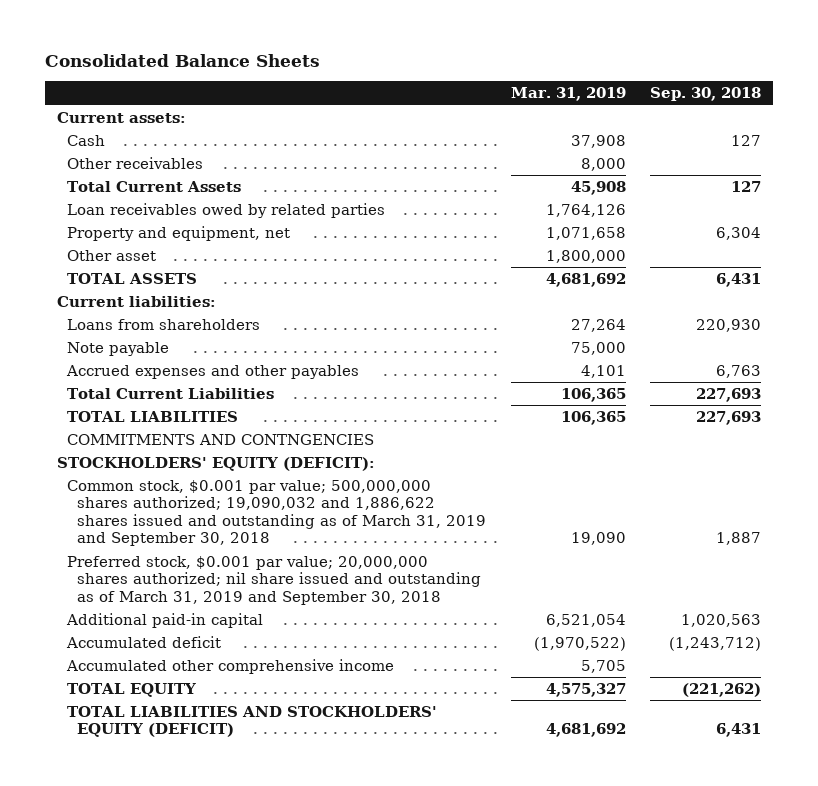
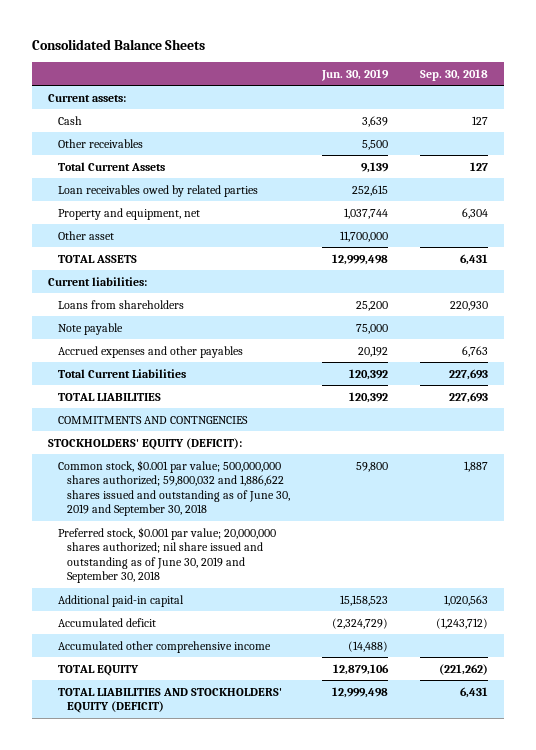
- | Mar. 31, 2019 | Sep. 30, 2018
+ | Jun. 30, 2019 | Sep. 30, 2018
- Common stock, $0.001 par value; 500,000,000 shares authorized; 19,090,032 and 1,886,622 shares issued and outstanding as of March 31, 2019 and September 30, 2018 | 19,090 | 1,887
- Preferred stock, $0.001 par value; 20,000,000 shares authorized; nil share issued and outstanding as of March 31, 2019 and September 30, 2018
+ Common stock, $0.001 par value; 500,000,000 shares authorized; 59,800,032 and 1,886,622 shares issued and outstanding as of June 30, 2019 and September 30, 2018 | 59,800 | 1,887
+ Preferred stock, $0.001 par value; 20,000,000 shares authorized; nil share issued and outstanding as of June 30, 2019 and September 30, 2018

